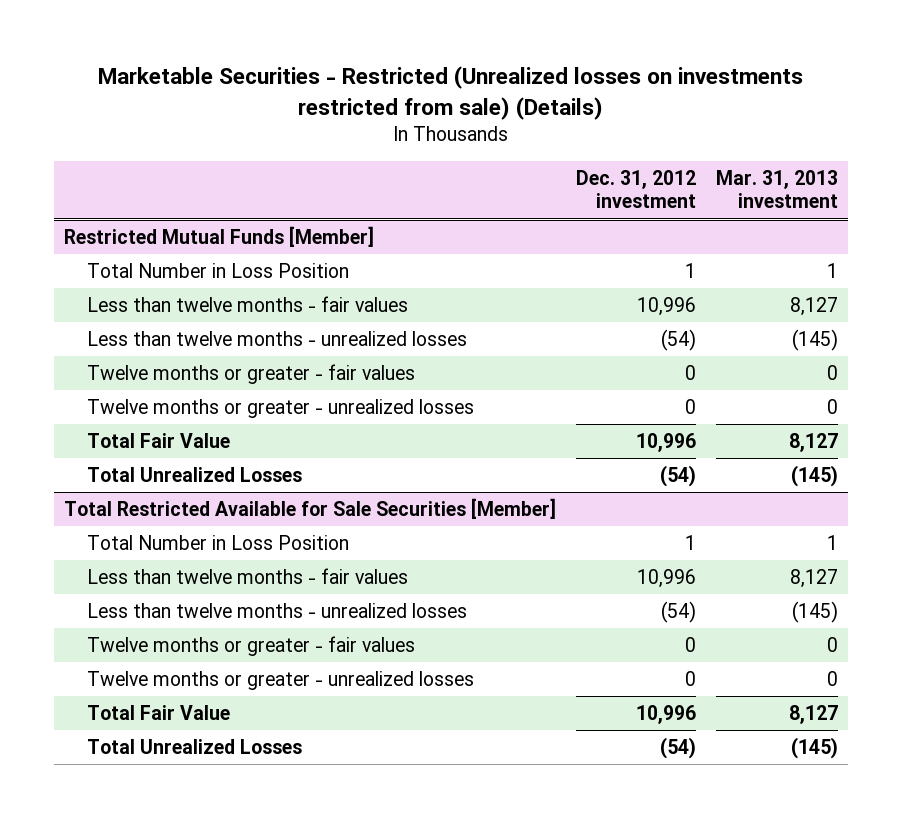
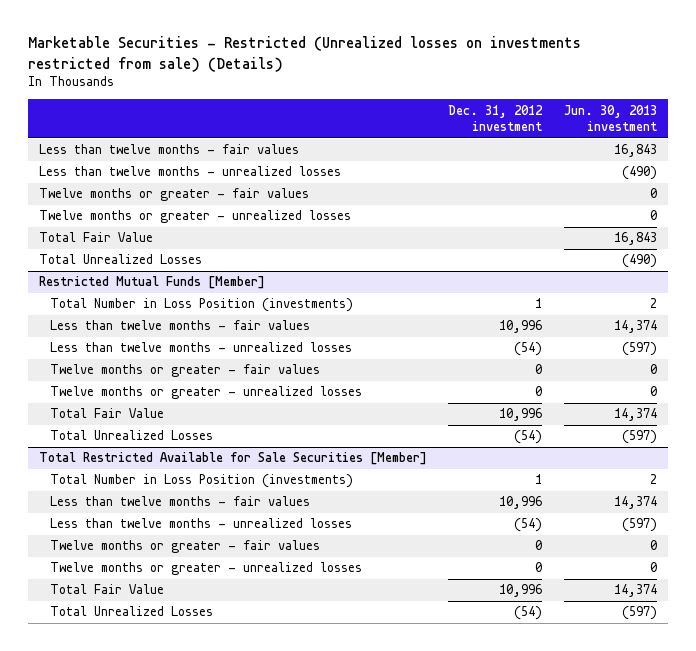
- | Dec. 31, 2012 investment | Mar. 31, 2013 investment
+ | Dec. 31, 2012 investment | Jun. 30, 2013 investment
+ Less than twelve months - fair values | | 16,843
+ Less than twelve months - unrealized losses | | (490)
+ Twelve months or greater - fair values | | 0
+ Twelve months or greater - unrealized losses | | 0
+ Total Fair Value | | 16,843
+ Total Unrealized Losses | | (490)
@ Restricted Mutual Funds [Member]
- Total Number in Loss Position | 1 | 1
+ Total Number in Loss Position (investments) | 1 | 2
@ Total Restricted Available for Sale Securities [Member]
- Total Number in Loss Position | 1 | 1
+ Total Number in Loss Position (investments) | 1 | 2

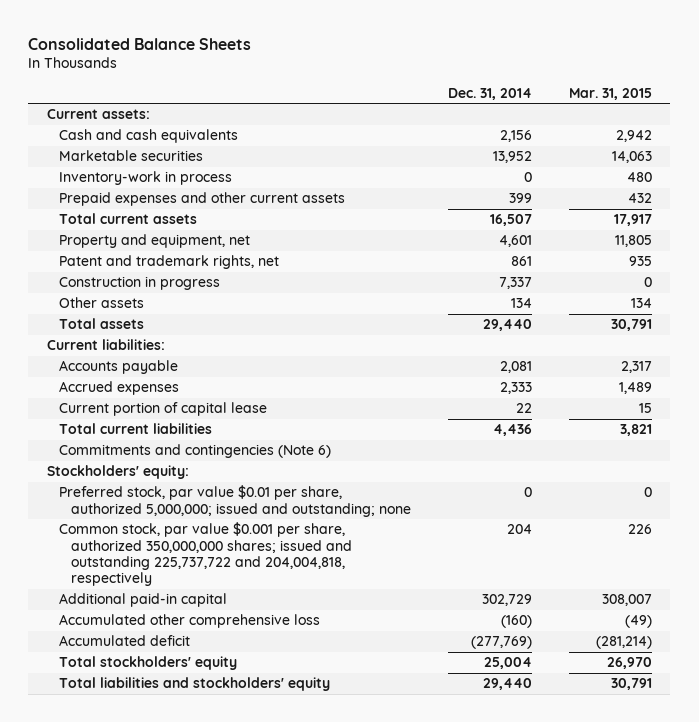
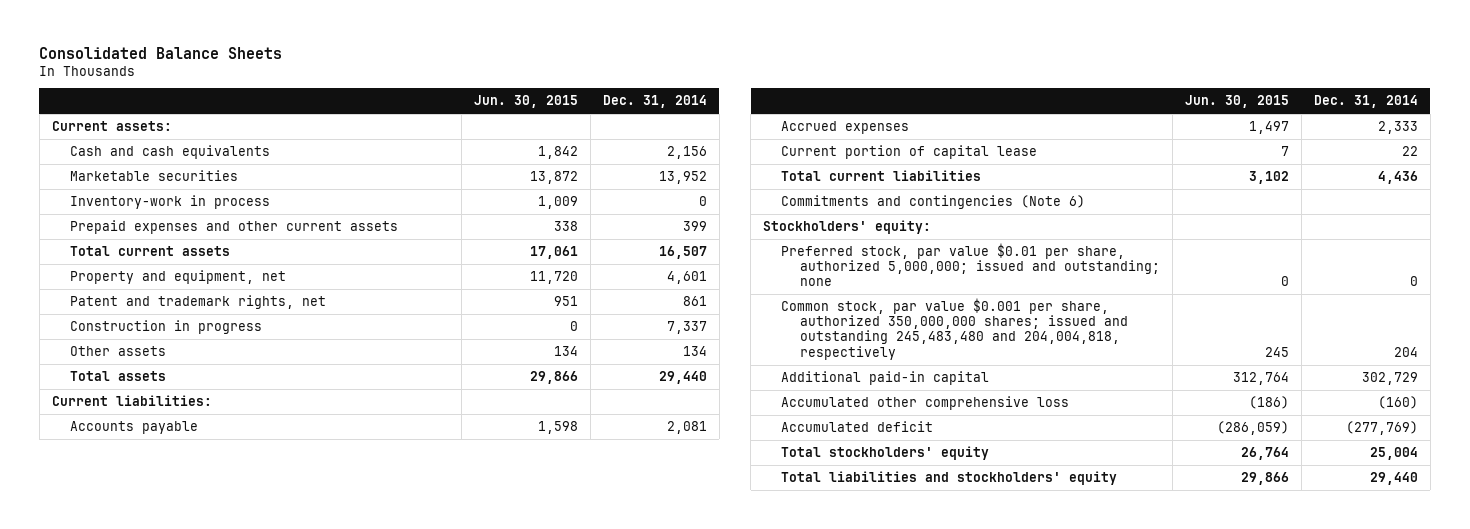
- | Dec. 31, 2014 | Mar. 31, 2015
+ | Jun. 30, 2015 | Dec. 31, 2014
- Common stock, par value $0.001 per share, authorized 350,000,000 shares; issued and outstanding 225,737,722 and 204,004,818, respectively | 204 | 226
+ Common stock, par value $0.001 per share, authorized 350,000,000 shares; issued and outstanding 245,483,480 and 204,004,818, respectively | 245 | 204

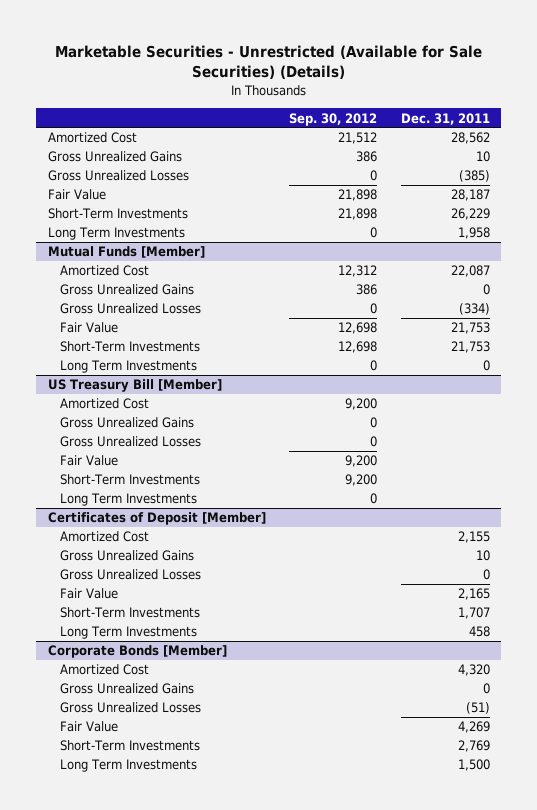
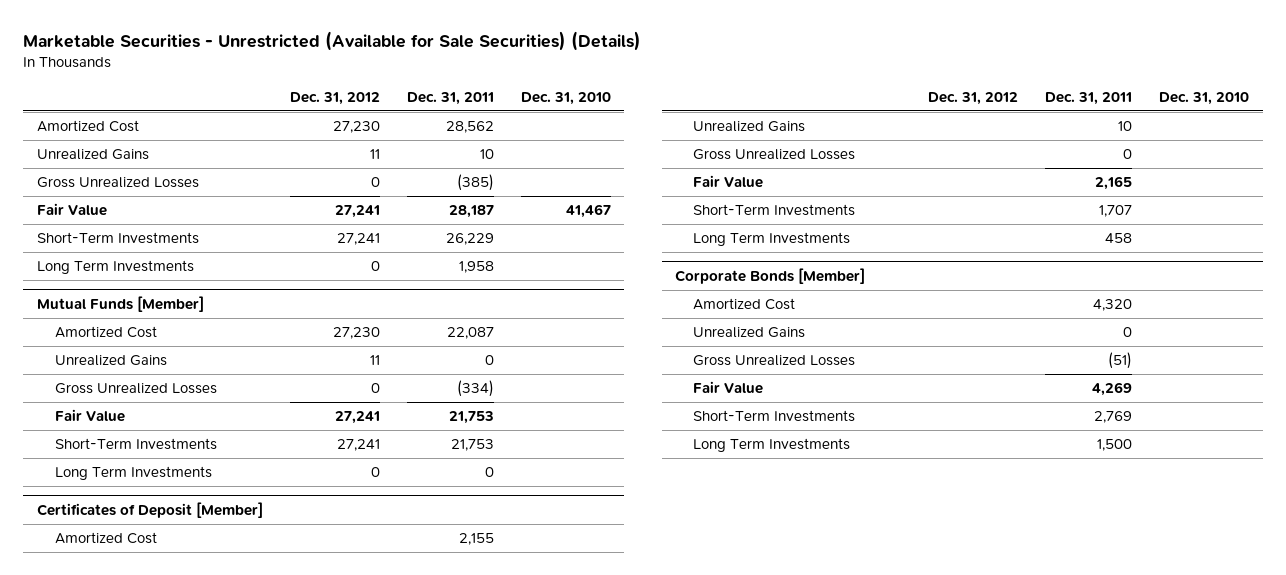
- | Sep. 30, 2012 | Dec. 31, 2011
+ | Dec. 31, 2012 | Dec. 31, 2011 | Dec. 31, 2010
- Gross Unrealized Gains | 386 | 10
+ Unrealized Gains | 11 | 10 |
@ Mutual Funds [Member]
- Gross Unrealized Gains | 386 | 0
+ Unrealized Gains | 11 | 0 |
- US Treasury Bill [Member]
- Amortized Cost | 9,200 |
- Gross Unrealized Gains | 0 |
- Gross Unrealized Losses | 0 |
- Fair Value | 9,200 |
- Short-Term Investments | 9,200 |
- Long Term Investments | 0 |
@ Certificates of Deposit [Member]
- Gross Unrealized Gains | | 10
+ Unrealized Gains | | 10 |
@ Corporate Bonds [Member]
- Gross Unrealized Gains | | 0
+ Unrealized Gains | | 0 |

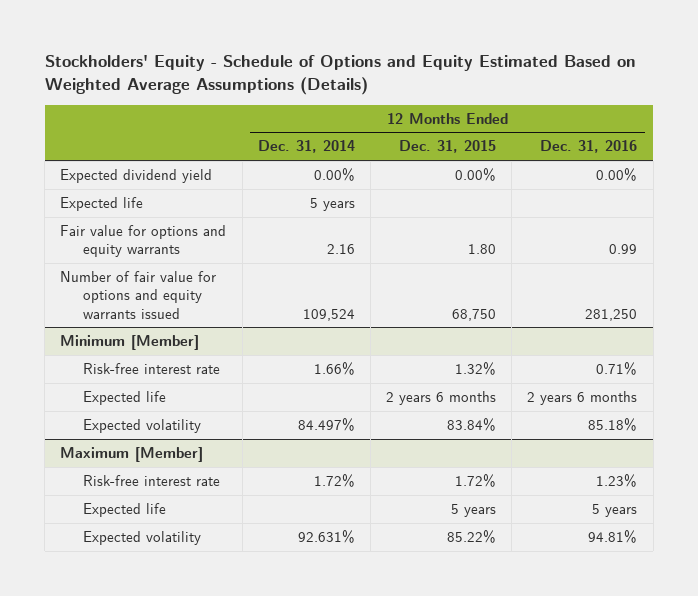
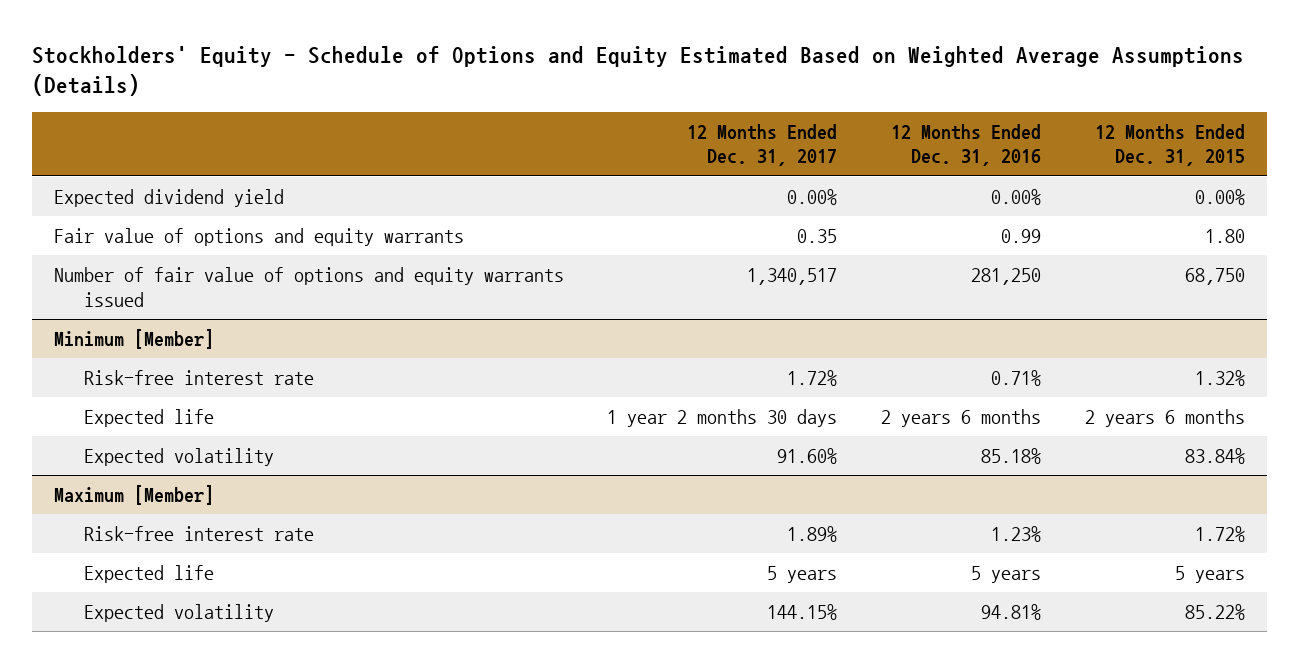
- | 12 Months Ended Dec. 31, 2014 | 12 Months Ended Dec. 31, 2015 | 12 Months Ended Dec. 31, 2016
+ | 12 Months Ended Dec. 31, 2017 | 12 Months Ended Dec. 31, 2016 | 12 Months Ended Dec. 31, 2015
- Expected life | 5 years | |
- Fair value for options and equity warrants | 2.16 | 1.80 | 0.99
- Number of fair value for options and equity warrants issued | 109,524 | 68,750 | 281,250
+ Fair value of options and equity warrants | 0.35 | 0.99 | 1.80
+ Number of fair value of options and equity warrants issued | 1,340,517 | 281,250 | 68,750

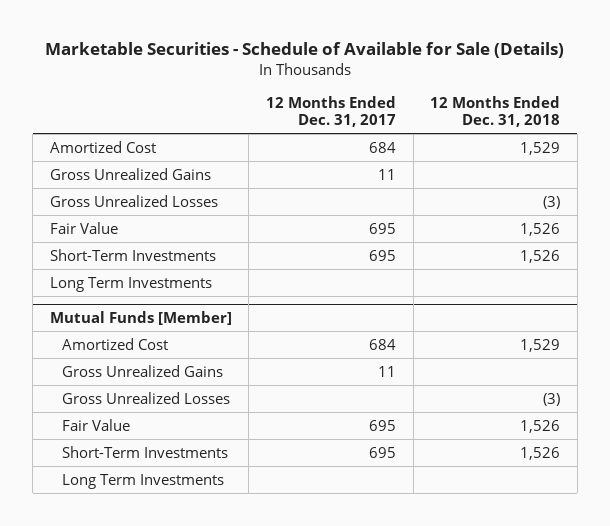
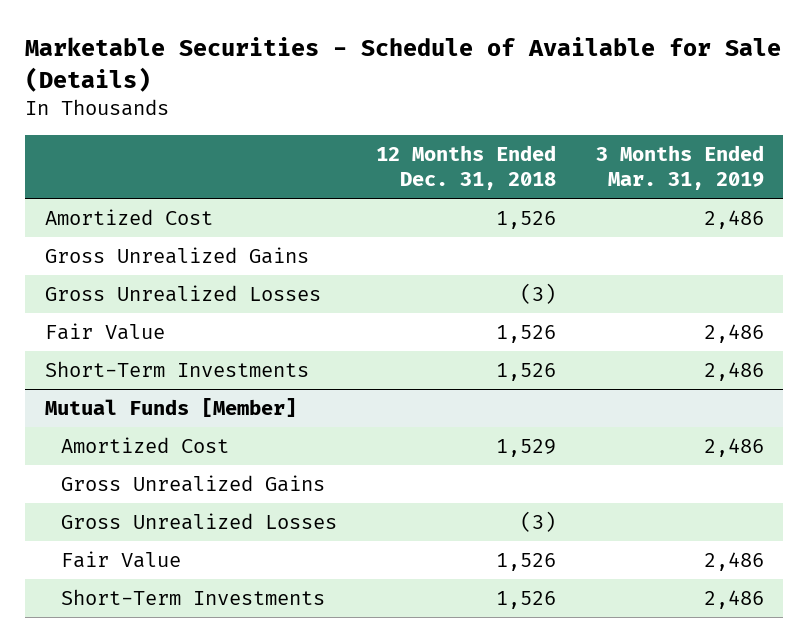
- | 12 Months Ended Dec. 31, 2017 | 12 Months Ended Dec. 31, 2018
+ | 12 Months Ended Dec. 31, 2018 | 3 Months Ended Mar. 31, 2019
- Amortized Cost | 684 | 1,529
+ Amortized Cost | 1,526 | 2,486
- Long Term Investments
@ Mutual Funds [Member]
- Long Term Investments

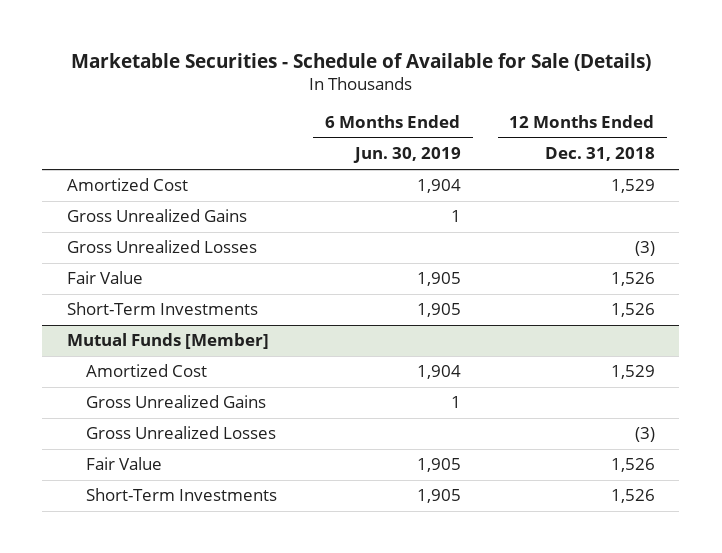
- | 12 Months Ended Dec. 31, 2018 | 3 Months Ended Mar. 31, 2019
+ | 6 Months Ended Jun. 30, 2019 | 12 Months Ended Dec. 31, 2018
- Amortized Cost | 1,526 | 2,486
+ Amortized Cost | 1,904 | 1,529

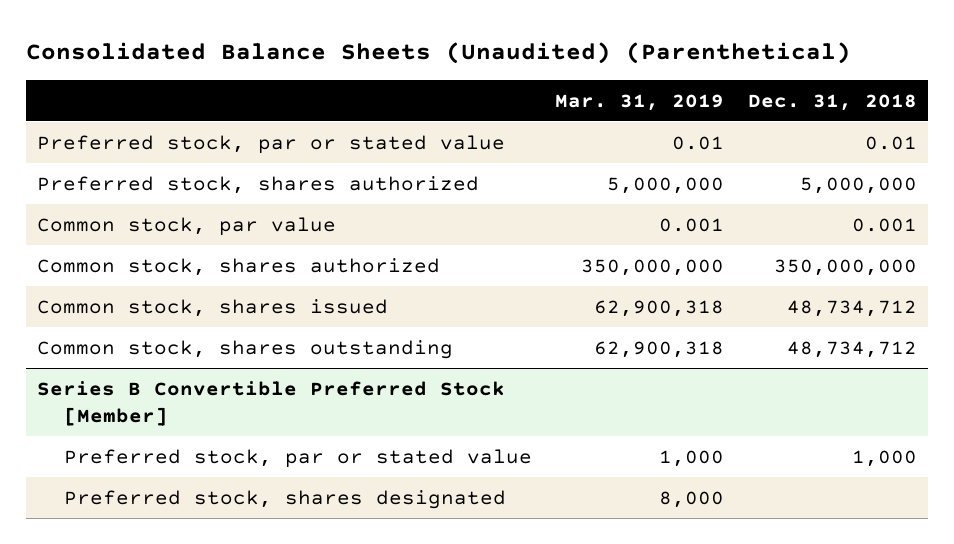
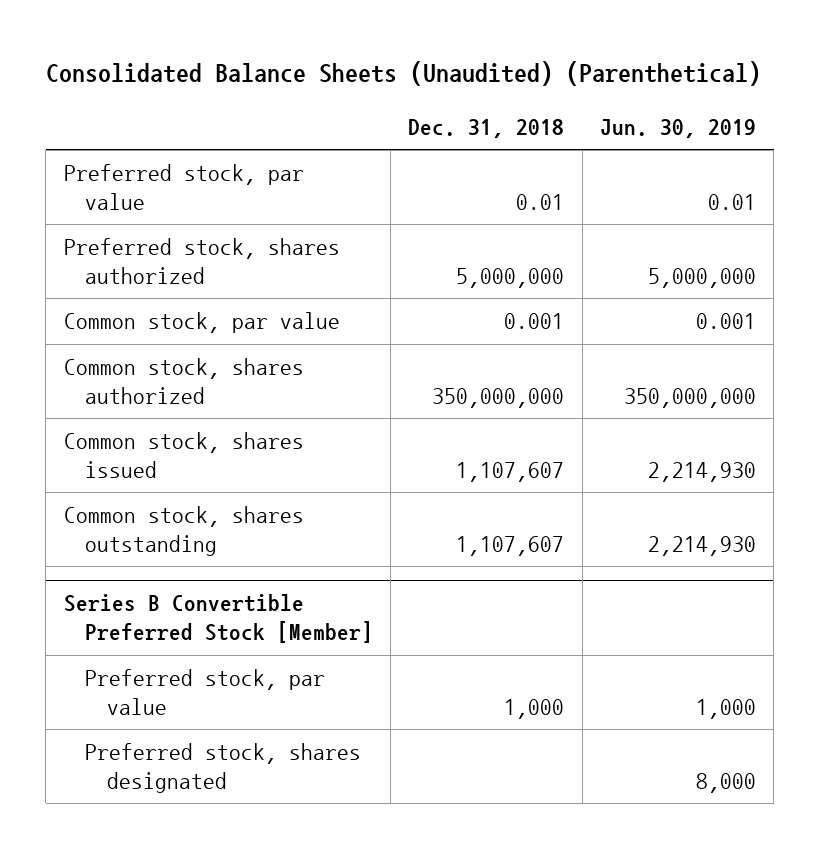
- | Mar. 31, 2019 | Dec. 31, 2018
+ | Dec. 31, 2018 | Jun. 30, 2019
- Preferred stock, par or stated value | 0.01 | 0.01
+ Preferred stock, par value | 0.01 | 0.01
- Common stock, shares issued | 62,900,318 | 48,734,712
- Common stock, shares outstanding | 62,900,318 | 48,734,712
+ Common stock, shares issued | 1,107,607 | 2,214,930
+ Common stock, shares outstanding | 1,107,607 | 2,214,930
@ Series B Convertible Preferred Stock [Member]
- Preferred stock, par or stated value | 1,000 | 1,000
+ Preferred stock, par value | 1,000 | 1,000

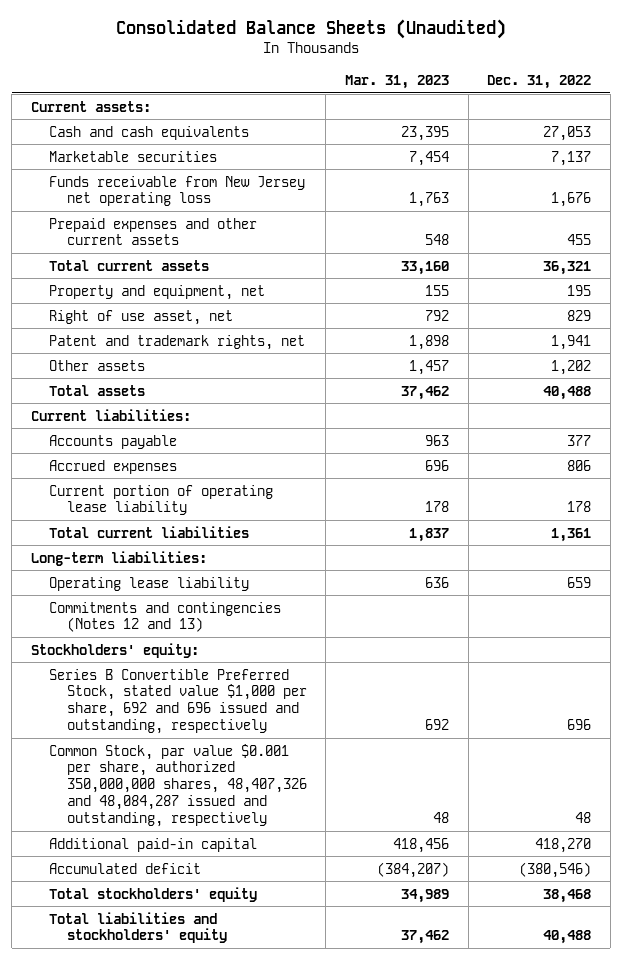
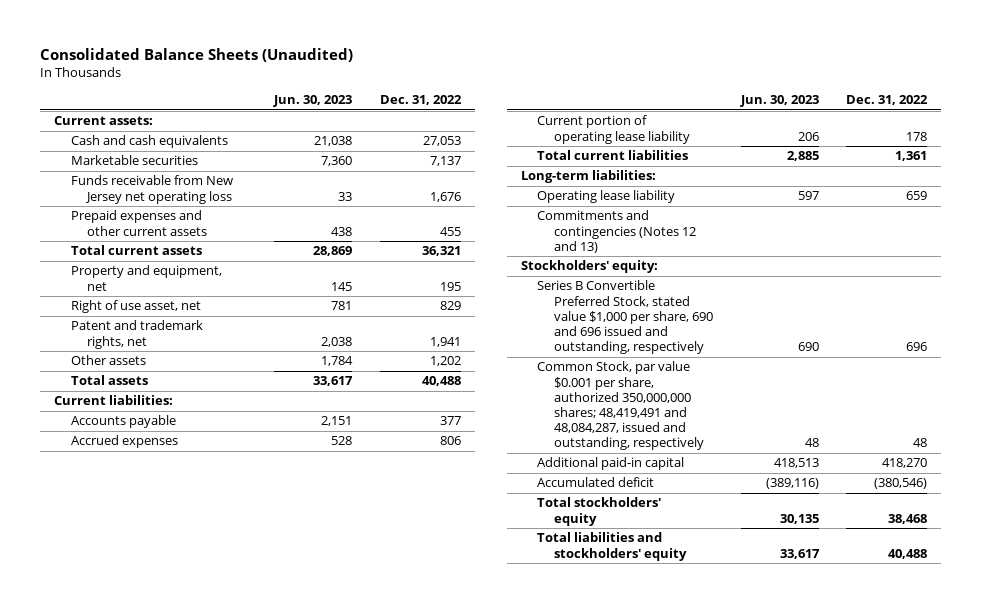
- | Mar. 31, 2023 | Dec. 31, 2022
+ | Jun. 30, 2023 | Dec. 31, 2022
- Series B Convertible Preferred Stock, stated value $1,000 per share, 692 and 696 issued and outstanding, respectively | 692 | 696
- Common Stock, par value $0.001 per share, authorized 350,000,000 shares, 48,407,326 and 48,084,287 issued and outstanding, respectively | 48 | 48
+ Series B Convertible Preferred Stock, stated value $1,000 per share, 690 and 696 issued and outstanding, respectively | 690 | 696
+ Common Stock, par value $0.001 per share, authorized 350,000,000 shares; 48,419,491 and 48,084,287, issued and outstanding, respectively | 48 | 48

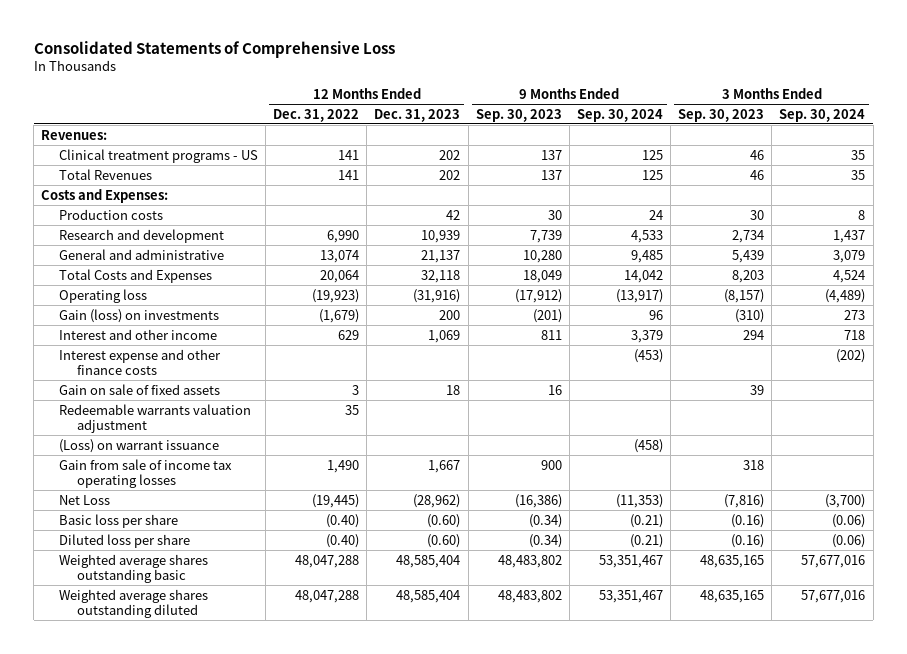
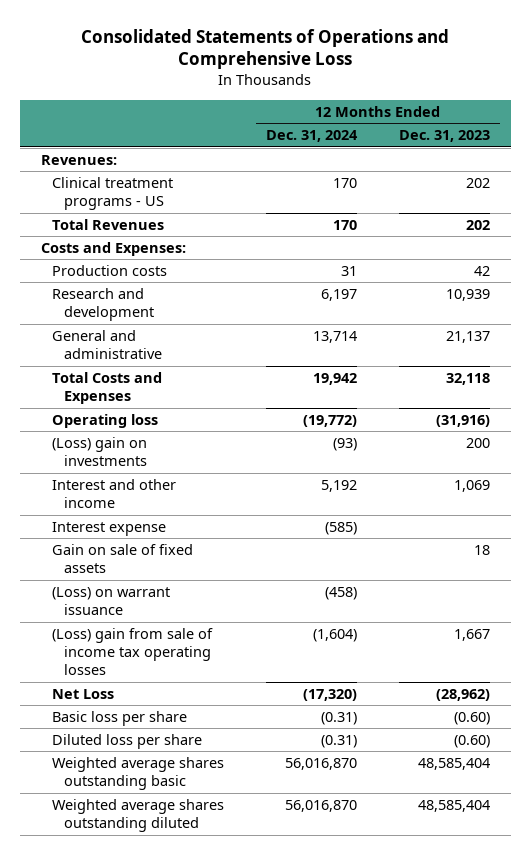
- Consolidated Statements of Comprehensive Loss
+ Consolidated Statements of Operations and Comprehensive Loss
- | 12 Months Ended Dec. 31, 2022 | 12 Months Ended Dec. 31, 2023 | 9 Months Ended Sep. 30, 2023 | 9 Months Ended Sep. 30, 2024 | 3 Months Ended Sep. 30, 2023 | 3 Months Ended Sep. 30, 2024
+ | 12 Months Ended Dec. 31, 2024 | 12 Months Ended Dec. 31, 2023
- Gain (loss) on investments | (1,679) | 200 | (201) | 96 | (310) | 273
+ (Loss) gain on investments | (93) | 200
- Interest expense and other finance costs | | | | (453) | | (202)
+ Interest expense | (585) |
- Redeemable warrants valuation adjustment | 35 | | | | |
- Gain from sale of income tax operating losses | 1,490 | 1,667 | 900 | | 318 |
+ (Loss) gain from sale of income tax operating losses | (1,604) | 1,667

